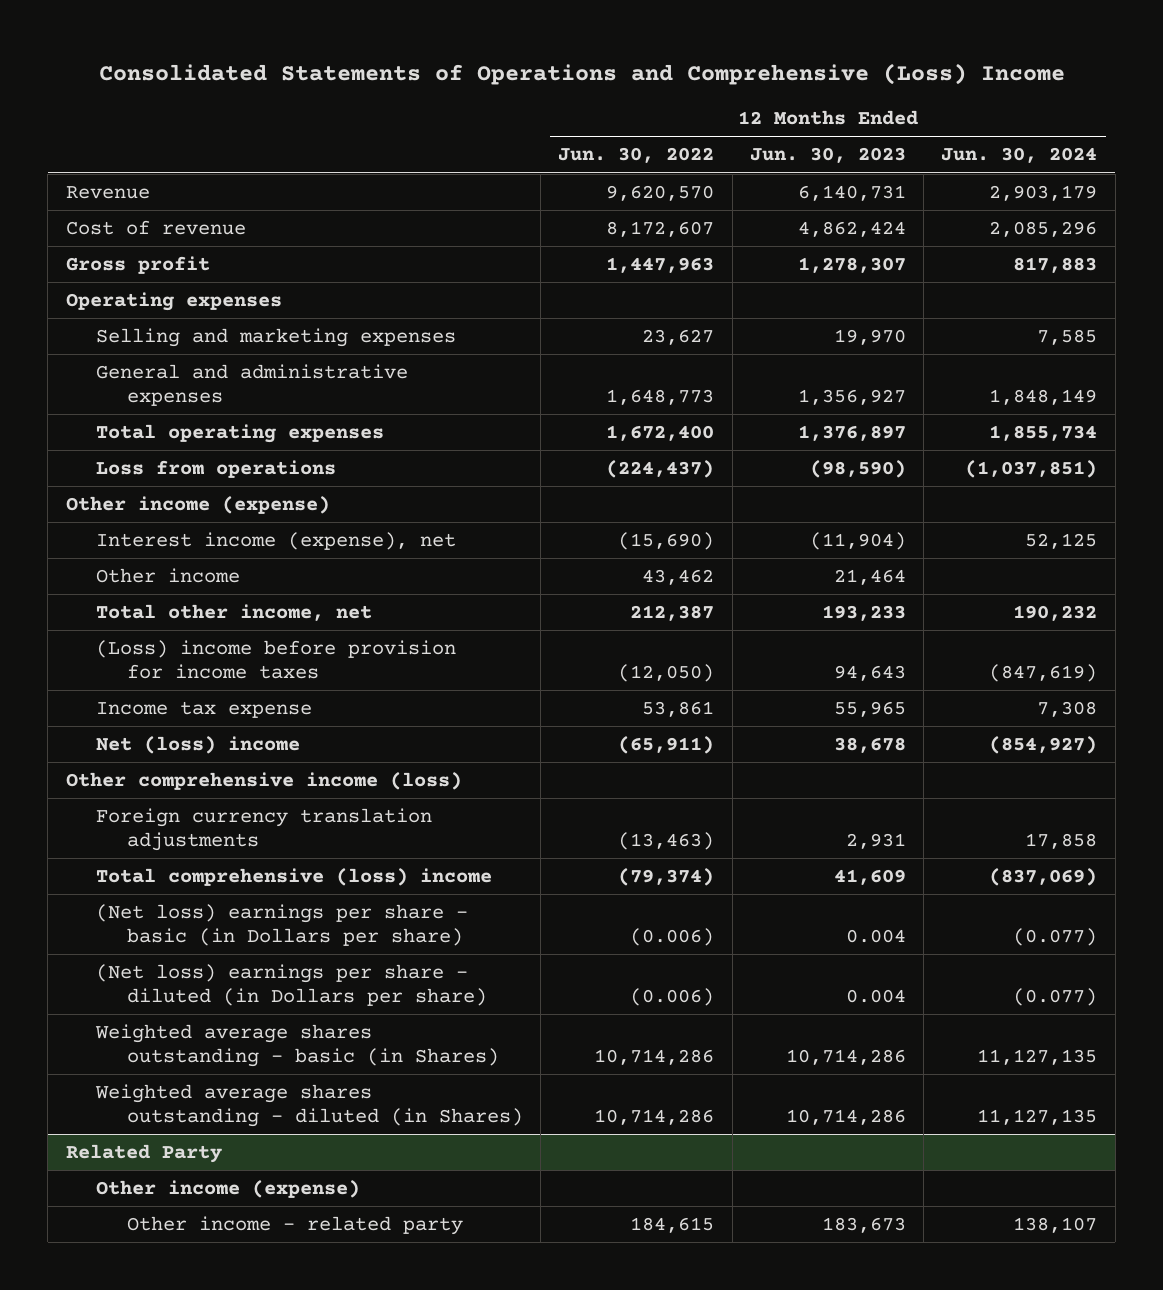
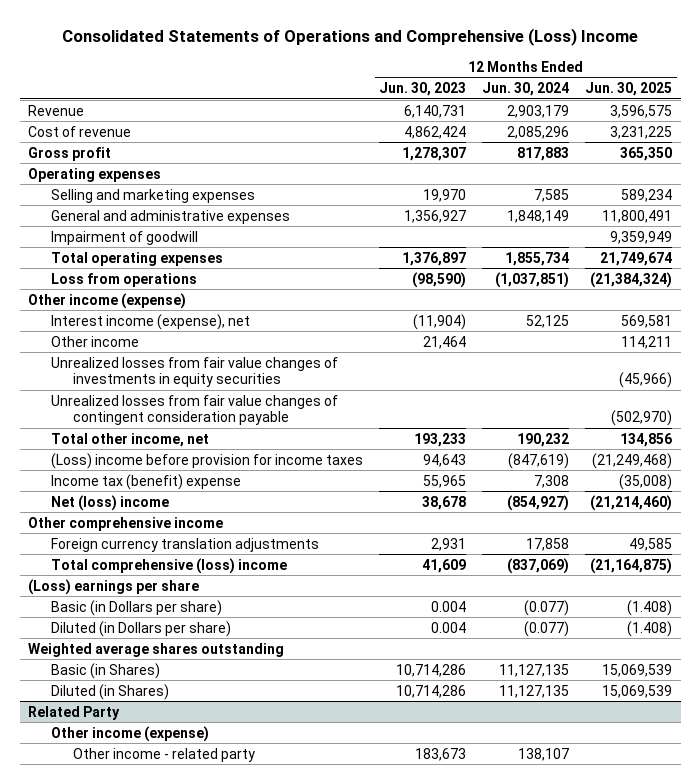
- | 12 Months Ended Jun. 30, 2022 | 12 Months Ended Jun. 30, 2023 | 12 Months Ended Jun. 30, 2024
+ | 12 Months Ended Jun. 30, 2023 | 12 Months Ended Jun. 30, 2024 | 12 Months Ended Jun. 30, 2025
+ Impairment of goodwill | | | 9,359,949
+ Unrealized losses from fair value changes of investments in equity securities | | | (45,966)
+ Unrealized losses from fair value changes of contingent consideration payable | | | (502,970)
- Income tax expense | 53,861 | 55,965 | 7,308
+ Income tax (benefit) expense | 55,965 | 7,308 | (35,008)
- Other comprehensive income (loss)
+ Other comprehensive income
- (Net loss) earnings per share - basic (in Dollars per share) | (0.006) | 0.004 | (0.077)
- (Net loss) earnings per share - diluted (in Dollars per share) | (0.006) | 0.004 | (0.077)
- Weighted average shares outstanding - basic (in Shares) | 10,714,286 | 10,714,286 | 11,127,135
- Weighted average shares outstanding - diluted (in Shares) | 10,714,286 | 10,714,286 | 11,127,135
+ (Loss) earnings per share
+ Basic (in Dollars per share) | 0.004 | (0.077) | (1.408)
+ Diluted (in Dollars per share) | 0.004 | (0.077) | (1.408)
+ Weighted average shares outstanding
+ Basic (in Shares) | 10,714,286 | 11,127,135 | 15,069,539
+ Diluted (in Shares) | 10,714,286 | 11,127,135 | 15,069,539

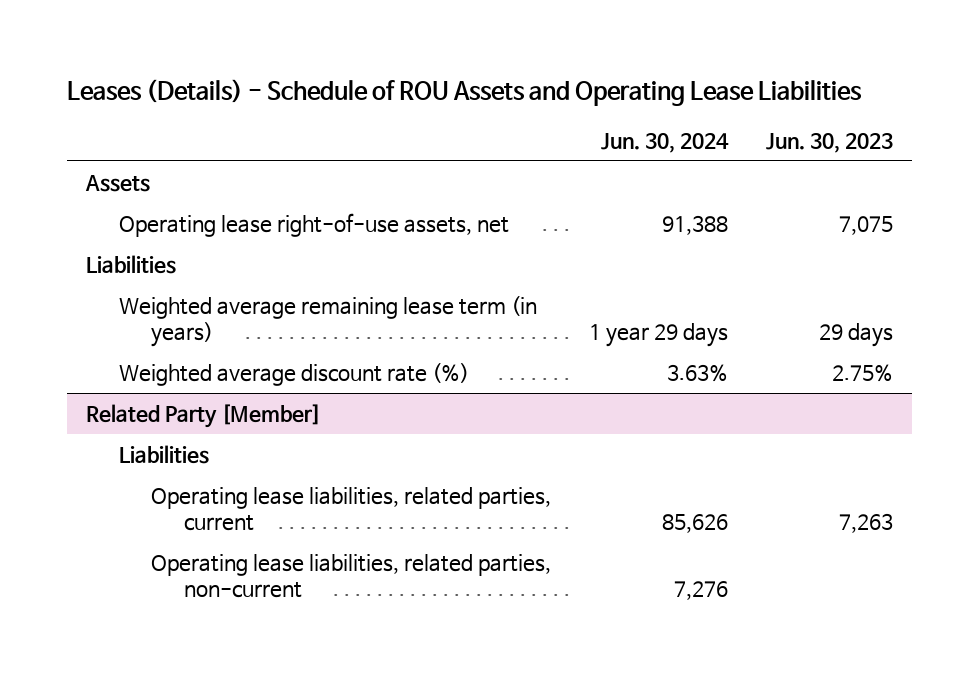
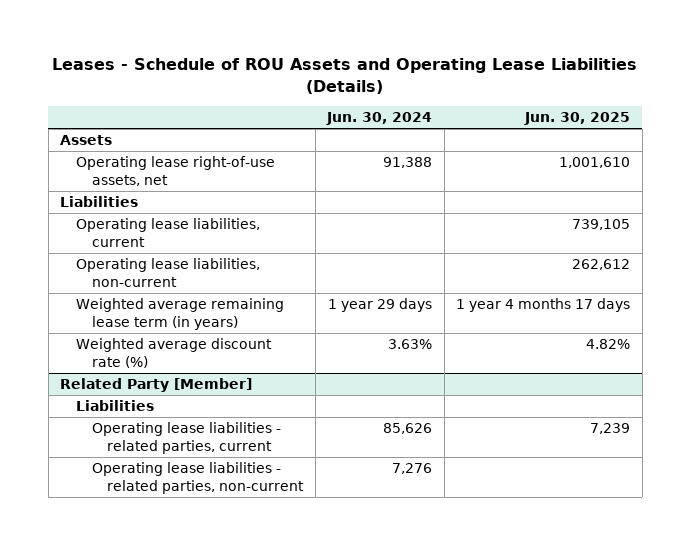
- Leases (Details) - Schedule of ROU Assets and Operating Lease Liabilities
+ Leases - Schedule of ROU Assets and Operating Lease Liabilities (Details)
- | Jun. 30, 2024 | Jun. 30, 2023
+ | Jun. 30, 2024 | Jun. 30, 2025
+ Operating lease liabilities, current | | 739,105
+ Operating lease liabilities, non-current | | 262,612
@ Related Party [Member]
- Operating lease liabilities, related parties, current | 85,626 | 7,263
- Operating lease liabilities, related parties, non-current | 7,276 |
+ Operating lease liabilities - related parties, current | 85,626 | 7,239
+ Operating lease liabilities - related parties, non-current | 7,276 |

